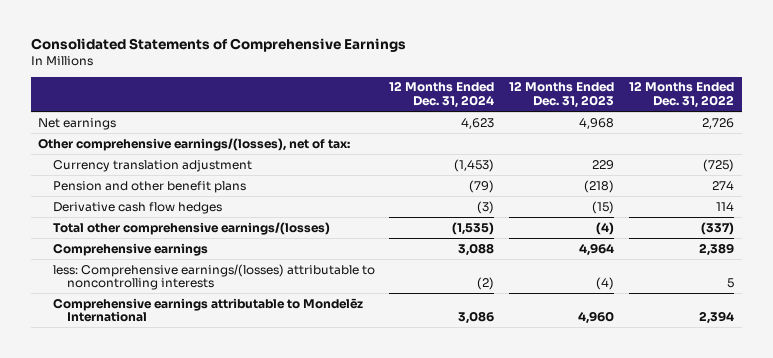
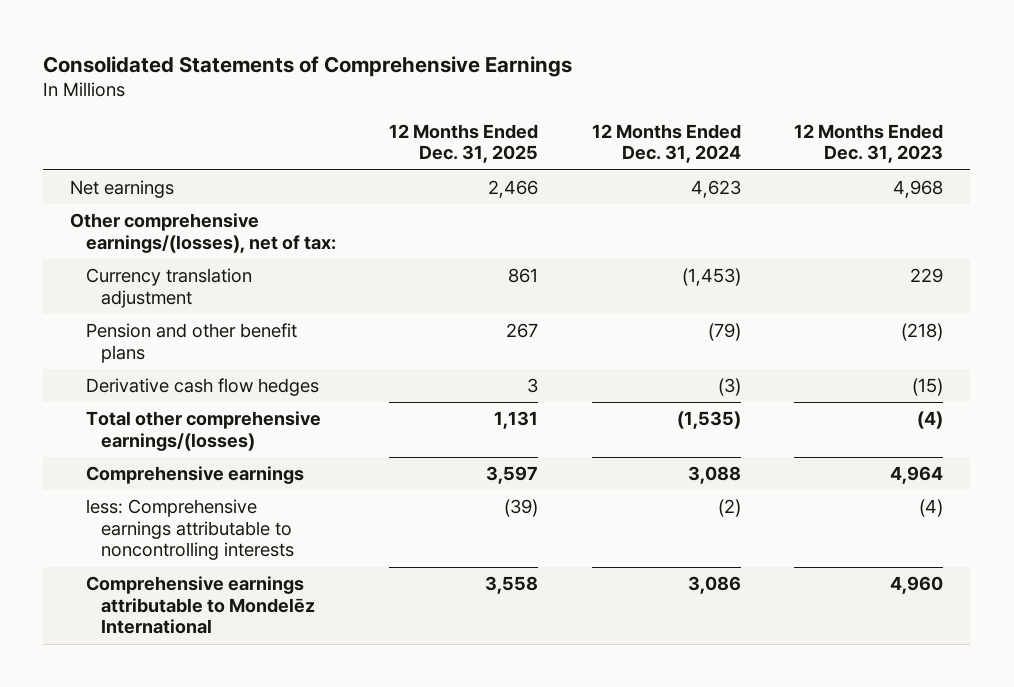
- | 12 Months Ended Dec. 31, 2024 | 12 Months Ended Dec. 31, 2023 | 12 Months Ended Dec. 31, 2022
+ | 12 Months Ended Dec. 31, 2025 | 12 Months Ended Dec. 31, 2024 | 12 Months Ended Dec. 31, 2023
- less: Comprehensive earnings/(losses) attributable to noncontrolling interests | (2) | (4) | 5
+ less: Comprehensive earnings attributable to noncontrolling interests | (39) | (2) | (4)

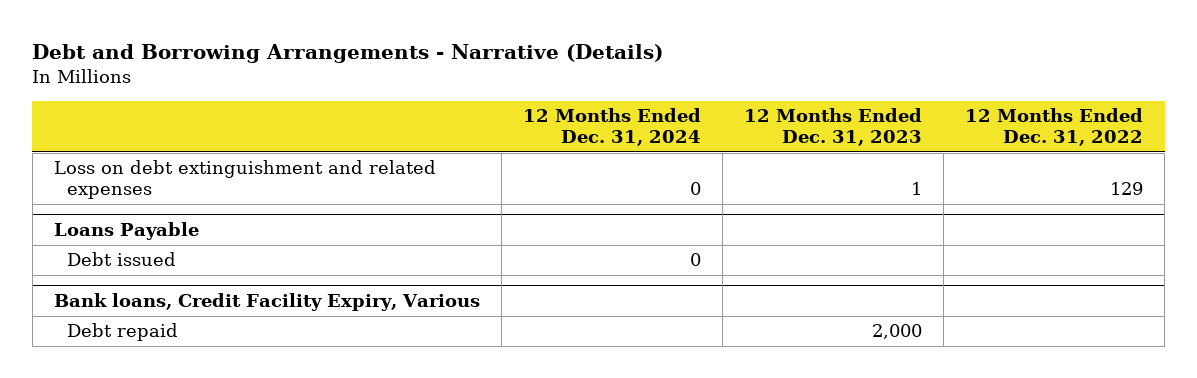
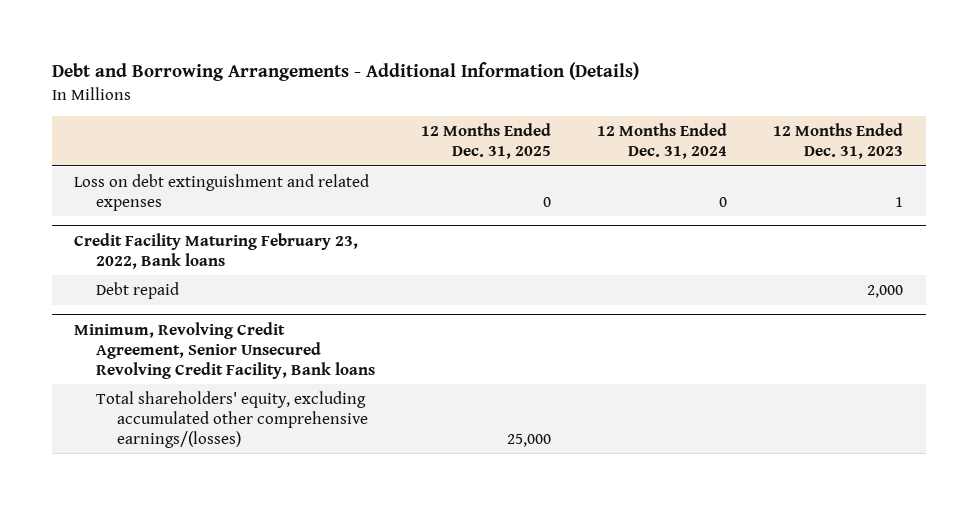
- Debt and Borrowing Arrangements - Narrative (Details)
+ Debt and Borrowing Arrangements - Additional Information (Details)
- | 12 Months Ended Dec. 31, 2024 | 12 Months Ended Dec. 31, 2023 | 12 Months Ended Dec. 31, 2022
+ | 12 Months Ended Dec. 31, 2025 | 12 Months Ended Dec. 31, 2024 | 12 Months Ended Dec. 31, 2023
- Loans Payable
- Debt issued | 0 | |
- Bank loans, Credit Facility Expiry, Various
+ Credit Facility Maturing February 23, 2022, Bank loans
+ Minimum, Revolving Credit Agreement, Senior Unsecured Revolving Credit Facility, Bank loans
+ Total shareholders' equity, excluding accumulated other comprehensive earnings/(losses) | 25,000 | |

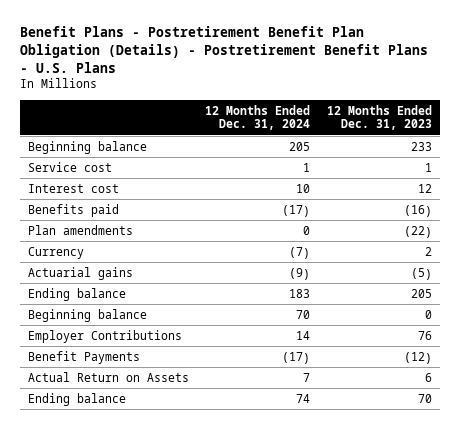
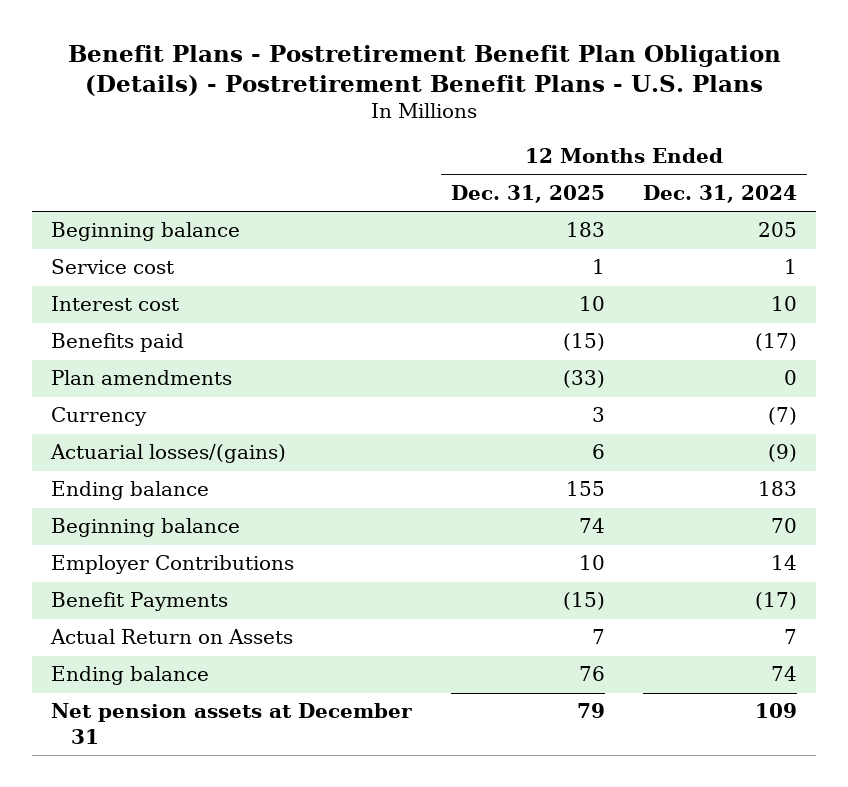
- | 12 Months Ended Dec. 31, 2024 | 12 Months Ended Dec. 31, 2023
+ | 12 Months Ended Dec. 31, 2025 | 12 Months Ended Dec. 31, 2024
- Actuarial gains | (9) | (5)
+ Actuarial losses/(gains) | 6 | (9)
+ Net pension assets at December 31 | 79 | 109

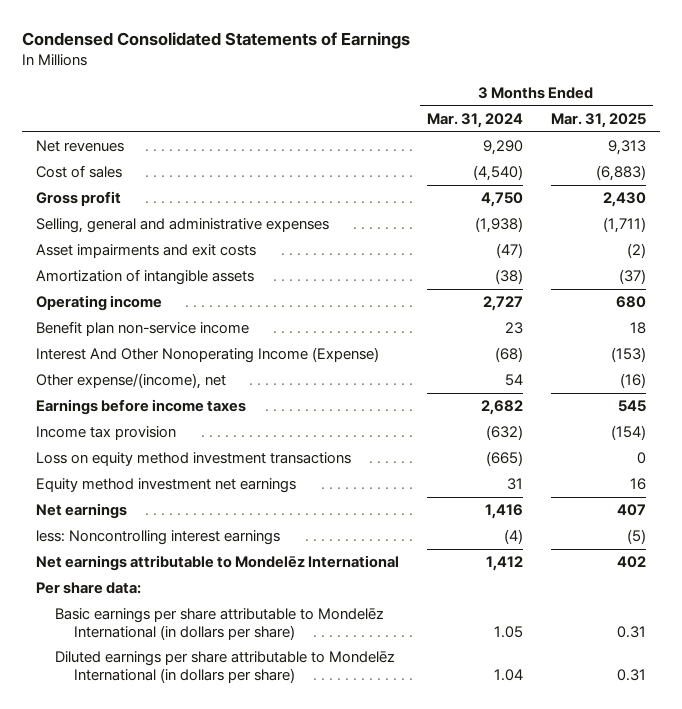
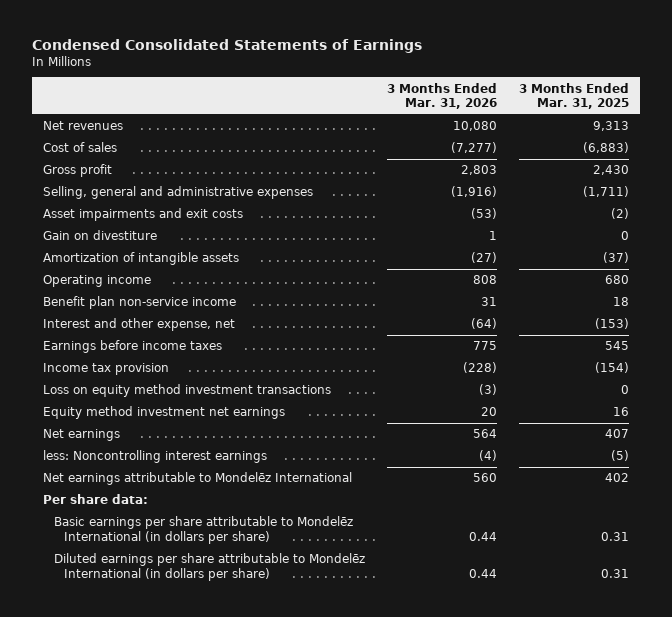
- | 3 Months Ended Mar. 31, 2024 | 3 Months Ended Mar. 31, 2025
+ | 3 Months Ended Mar. 31, 2026 | 3 Months Ended Mar. 31, 2025
+ Gain on divestiture | 1 | 0
- Interest And Other Nonoperating Income (Expense) | (68) | (153)
- Other expense/(income), net | 54 | (16)
+ Interest and other expense, net | (64) | (153)

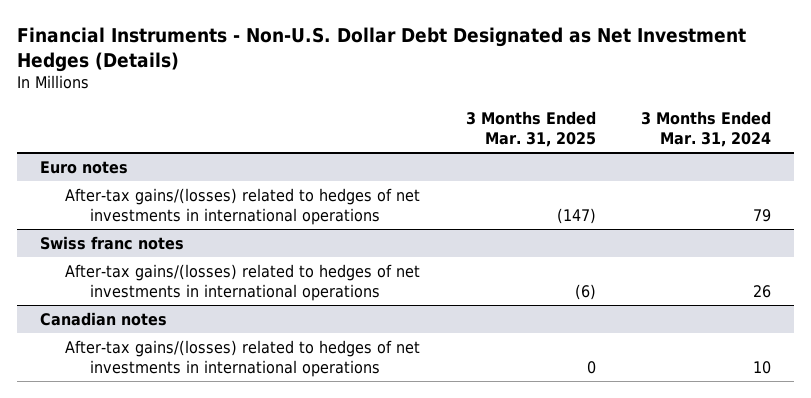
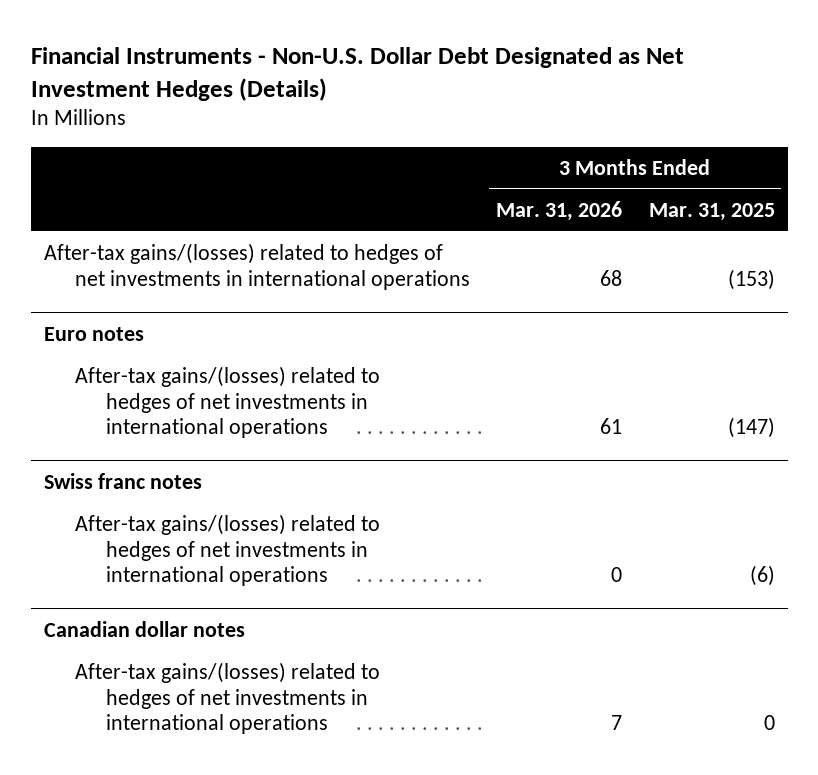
- | 3 Months Ended Mar. 31, 2025 | 3 Months Ended Mar. 31, 2024
+ | 3 Months Ended Mar. 31, 2026 | 3 Months Ended Mar. 31, 2025
+ After-tax gains/(losses) related to hedges of net investments in international operations | 68 | (153)
- Canadian notes
+ Canadian dollar notes

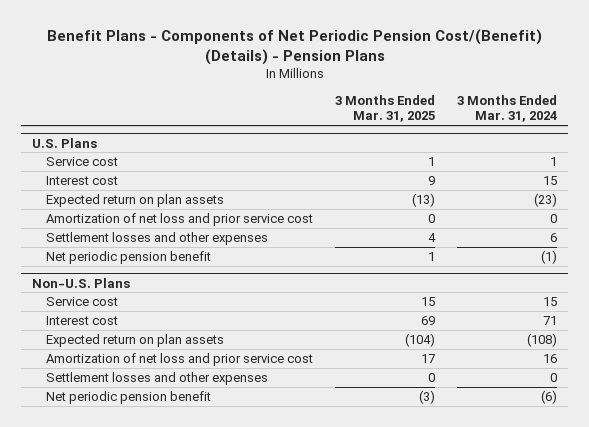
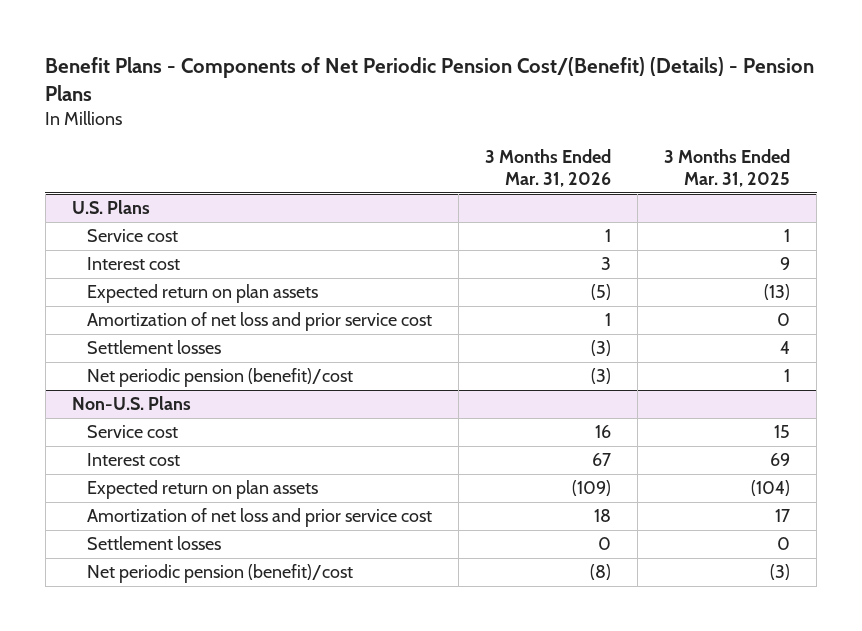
- | 3 Months Ended Mar. 31, 2025 | 3 Months Ended Mar. 31, 2024
+ | 3 Months Ended Mar. 31, 2026 | 3 Months Ended Mar. 31, 2025
@ U.S. Plans
- Settlement losses and other expenses | 4 | 6
- Net periodic pension benefit | 1 | (1)
+ Settlement losses | (3) | 4
+ Net periodic pension (benefit)/cost | (3) | 1
@ Non-U.S. Plans
- Settlement losses and other expenses | 0 | 0
- Net periodic pension benefit | (3) | (6)
+ Settlement losses | 0 | 0
+ Net periodic pension (benefit)/cost | (8) | (3)

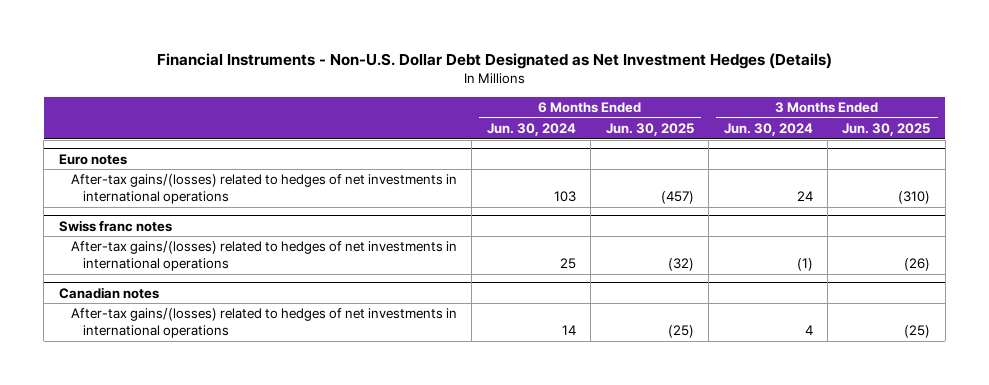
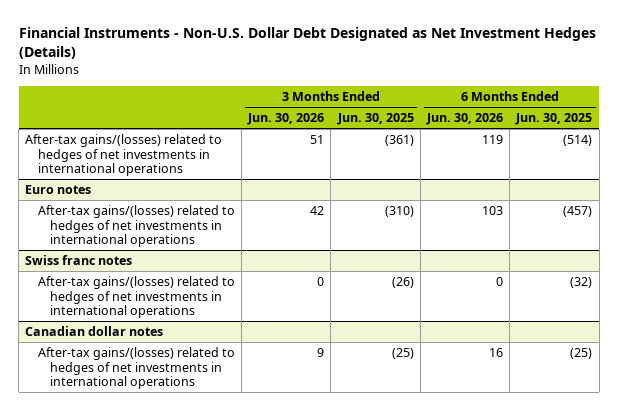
- | 6 Months Ended Jun. 30, 2024 | 6 Months Ended Jun. 30, 2025 | 3 Months Ended Jun. 30, 2024 | 3 Months Ended Jun. 30, 2025
+ | 3 Months Ended Jun. 30, 2026 | 3 Months Ended Jun. 30, 2025 | 6 Months Ended Jun. 30, 2026 | 6 Months Ended Jun. 30, 2025
+ After-tax gains/(losses) related to hedges of net investments in international operations | 51 | (361) | 119 | (514)
- Canadian notes
+ Canadian dollar notes

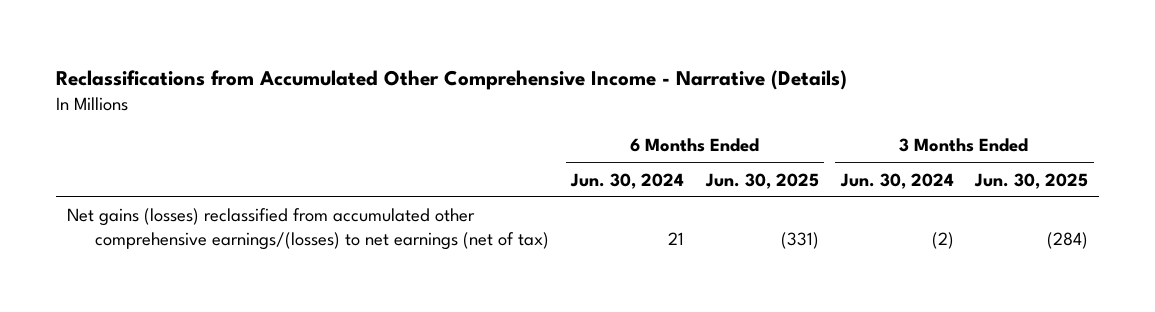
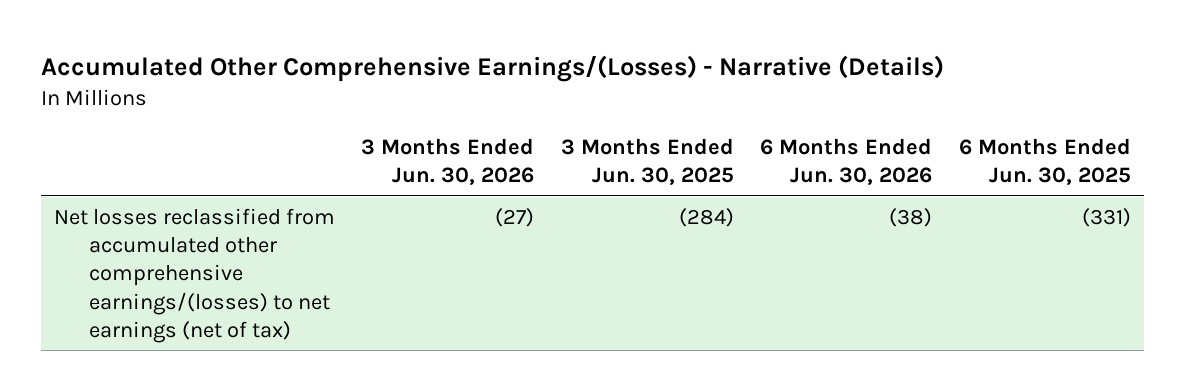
- Reclassifications from Accumulated Other Comprehensive Income - Narrative (Details)
+ Accumulated Other Comprehensive Earnings/(Losses) - Narrative (Details)
- | 6 Months Ended Jun. 30, 2024 | 6 Months Ended Jun. 30, 2025 | 3 Months Ended Jun. 30, 2024 | 3 Months Ended Jun. 30, 2025
+ | 3 Months Ended Jun. 30, 2026 | 3 Months Ended Jun. 30, 2025 | 6 Months Ended Jun. 30, 2026 | 6 Months Ended Jun. 30, 2025
- Net gains (losses) reclassified from accumulated other comprehensive earnings/(losses) to net earnings (net of tax) | 21 | (331) | (2) | (284)
+ Net losses reclassified from accumulated other comprehensive earnings/(losses) to net earnings (net of tax) | (27) | (284) | (38) | (331)

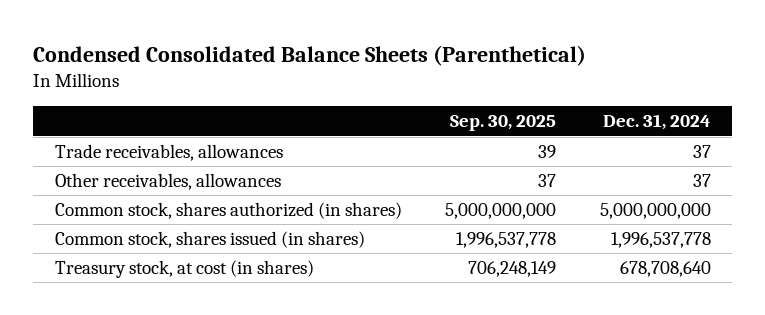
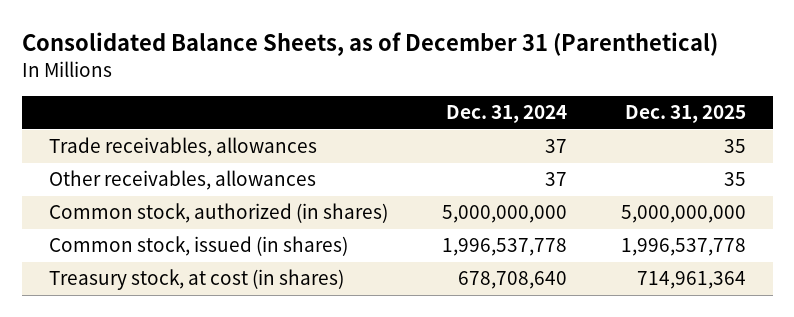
- Condensed Consolidated Balance Sheets (Parenthetical)
+ Consolidated Balance Sheets, as of December 31 (Parenthetical)
- | Sep. 30, 2025 | Dec. 31, 2024
+ | Dec. 31, 2024 | Dec. 31, 2025
- Common stock, shares authorized (in shares) | 5,000,000,000 | 5,000,000,000
- Common stock, shares issued (in shares) | 1,996,537,778 | 1,996,537,778
+ Common stock, authorized (in shares) | 5,000,000,000 | 5,000,000,000
+ Common stock, issued (in shares) | 1,996,537,778 | 1,996,537,778

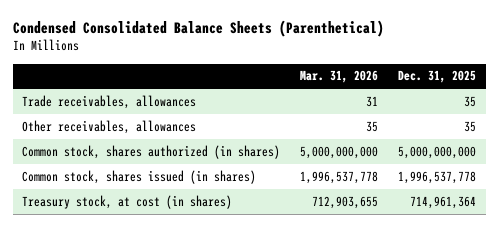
- Consolidated Balance Sheets, as of December 31 (Parenthetical)
+ Condensed Consolidated Balance Sheets (Parenthetical)
- | Dec. 31, 2024 | Dec. 31, 2025
+ | Mar. 31, 2026 | Dec. 31, 2025
- Common stock, authorized (in shares) | 5,000,000,000 | 5,000,000,000
- Common stock, issued (in shares) | 1,996,537,778 | 1,996,537,778
+ Common stock, shares authorized (in shares) | 5,000,000,000 | 5,000,000,000
+ Common stock, shares issued (in shares) | 1,996,537,778 | 1,996,537,778

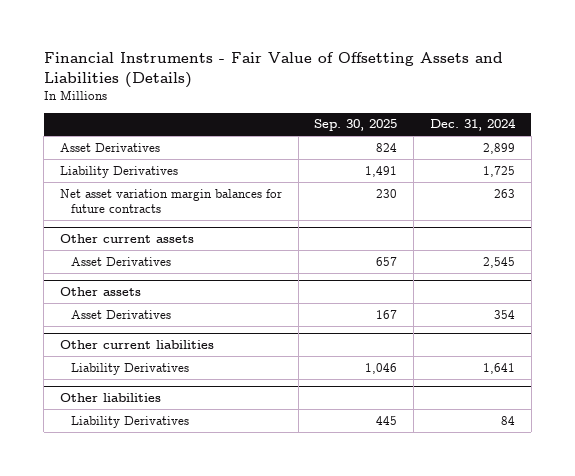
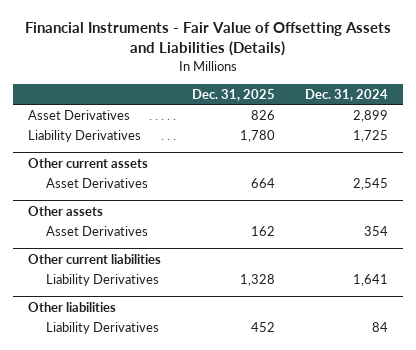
- | Sep. 30, 2025 | Dec. 31, 2024
+ | Dec. 31, 2025 | Dec. 31, 2024
- Net asset variation margin balances for future contracts | 230 | 263

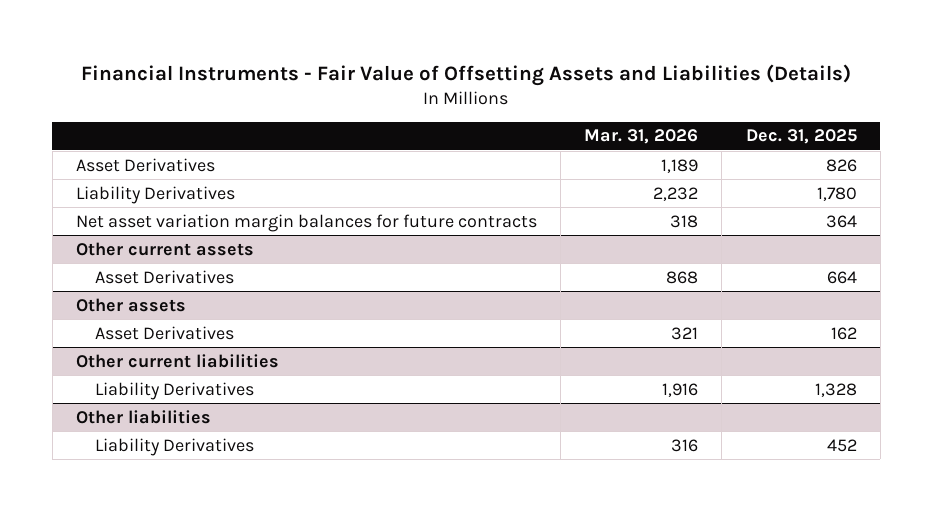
- | Dec. 31, 2025 | Dec. 31, 2024
+ | Mar. 31, 2026 | Dec. 31, 2025
+ Net asset variation margin balances for future contracts | 318 | 364

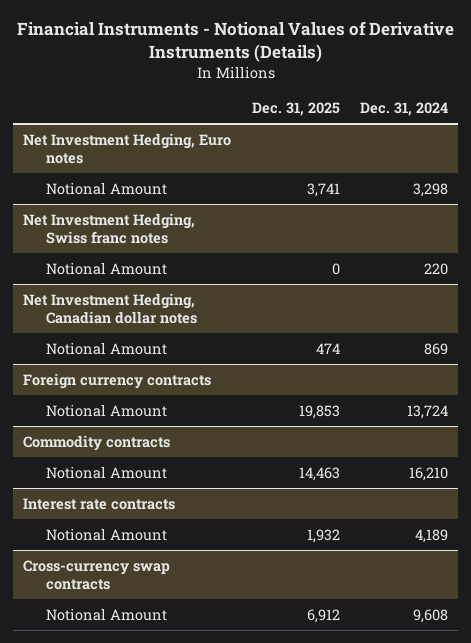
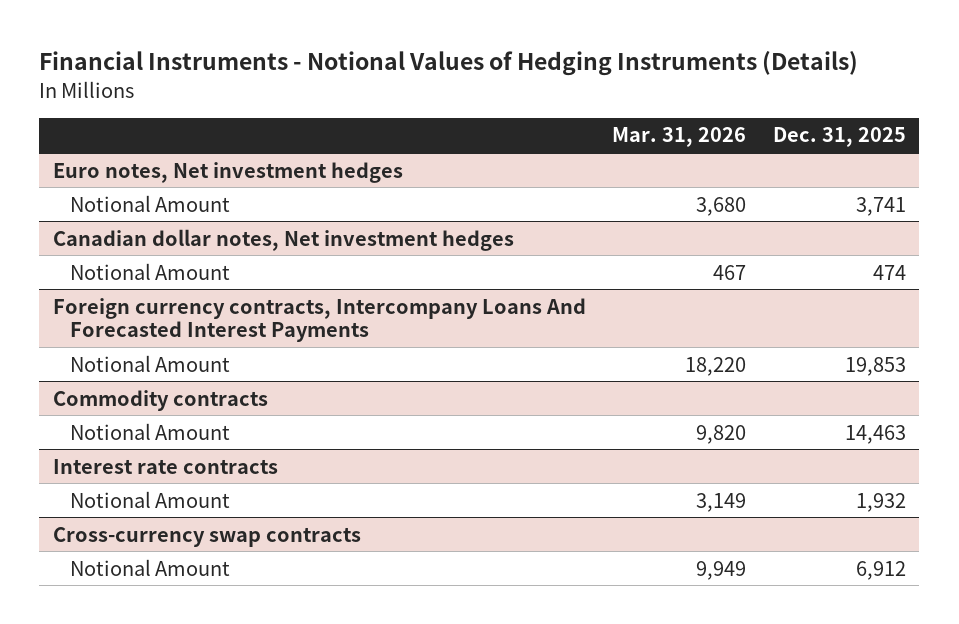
- Financial Instruments - Notional Values of Derivative Instruments (Details)
+ Financial Instruments - Notional Values of Hedging Instruments (Details)
- | Dec. 31, 2025 | Dec. 31, 2024
+ | Mar. 31, 2026 | Dec. 31, 2025
- Net Investment Hedging, Euro notes
+ Euro notes, Net investment hedges
- Net Investment Hedging, Swiss franc notes
- Notional Amount | 0 | 220
- Net Investment Hedging, Canadian dollar notes
+ Canadian dollar notes, Net investment hedges
- Foreign currency contracts
+ Foreign currency contracts, Intercompany Loans And Forecasted Interest Payments

